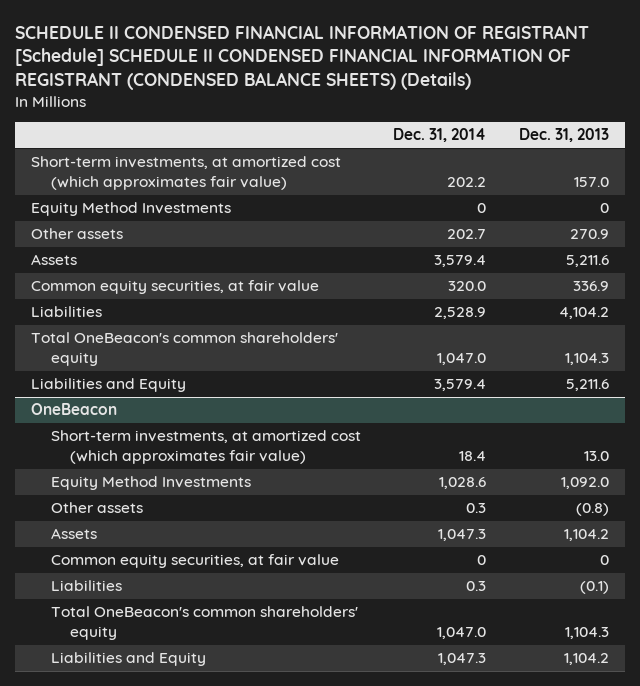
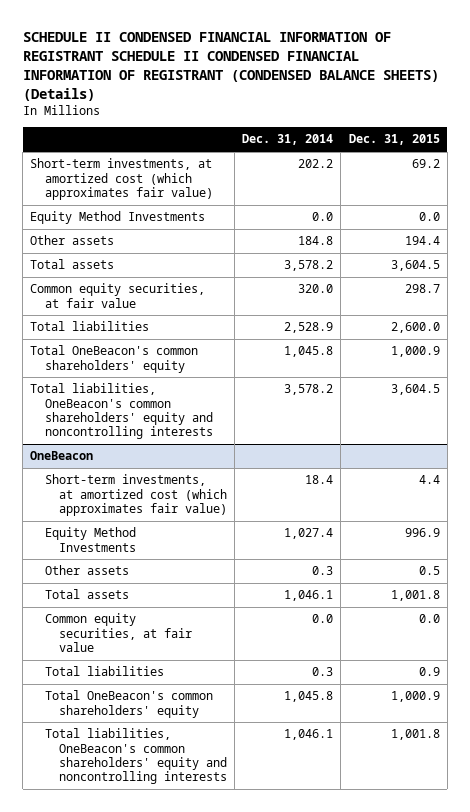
- SCHEDULE II CONDENSED FINANCIAL INFORMATION OF REGISTRANT [Schedule] SCHEDULE II CONDENSED FINANCIAL INFORMATION OF REGISTRANT (CONDENSED BALANCE SHEETS) (Details)
+ SCHEDULE II CONDENSED FINANCIAL INFORMATION OF REGISTRANT SCHEDULE II CONDENSED FINANCIAL INFORMATION OF REGISTRANT (CONDENSED BALANCE SHEETS) (Details)
- | Dec. 31, 2014 | Dec. 31, 2013
+ | Dec. 31, 2014 | Dec. 31, 2015
- Equity Method Investments | 0 | 0
- Other assets | 202.7 | 270.9
- Assets | 3,579.4 | 5,211.6
+ Equity Method Investments | 0.0 | 0.0
+ Other assets | 184.8 | 194.4
+ Total assets | 3,578.2 | 3,604.5
- Liabilities | 2,528.9 | 4,104.2
- Total OneBeacon's common shareholders' equity | 1,047.0 | 1,104.3
- Liabilities and Equity | 3,579.4 | 5,211.6
+ Total liabilities | 2,528.9 | 2,600.0
+ Total OneBeacon's common shareholders' equity | 1,045.8 | 1,000.9
+ Total liabilities, OneBeacon's common shareholders' equity and noncontrolling interests | 3,578.2 | 3,604.5
@ OneBeacon
- Equity Method Investments | 1,028.6 | 1,092.0
+ Equity Method Investments | 1,027.4 | 996.9
- Assets | 1,047.3 | 1,104.2
- Common equity securities, at fair value | 0 | 0
- Liabilities | 0.3 | (0.1)
- Total OneBeacon's common shareholders' equity | 1,047.0 | 1,104.3
- Liabilities and Equity | 1,047.3 | 1,104.2
+ Total assets | 1,046.1 | 1,001.8
+ Common equity securities, at fair value | 0.0 | 0.0
+ Total liabilities | 0.3 | 0.9
+ Total OneBeacon's common shareholders' equity | 1,045.8 | 1,000.9
+ Total liabilities, OneBeacon's common shareholders' equity and noncontrolling interests | 1,046.1 | 1,001.8

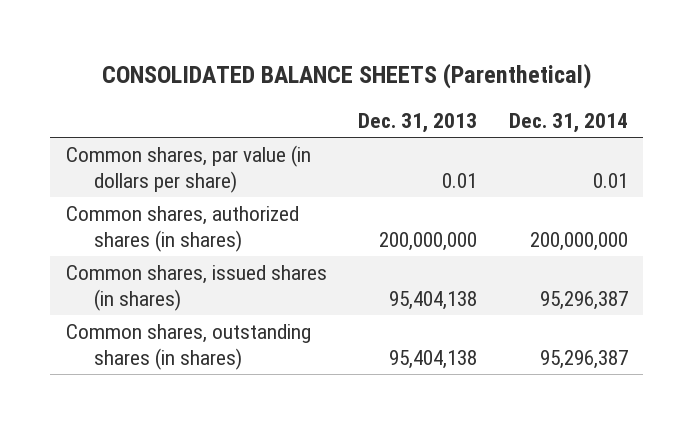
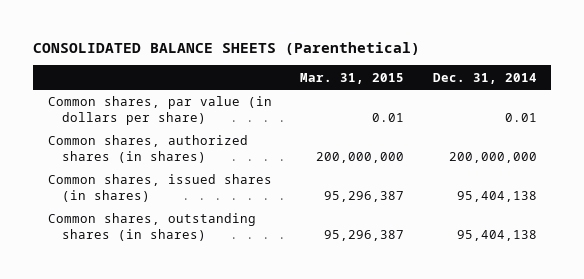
- | Dec. 31, 2013 | Dec. 31, 2014
+ | Mar. 31, 2015 | Dec. 31, 2014
- Common shares, issued shares (in shares) | 95,404,138 | 95,296,387
- Common shares, outstanding shares (in shares) | 95,404,138 | 95,296,387
+ Common shares, issued shares (in shares) | 95,296,387 | 95,404,138
+ Common shares, outstanding shares (in shares) | 95,296,387 | 95,404,138

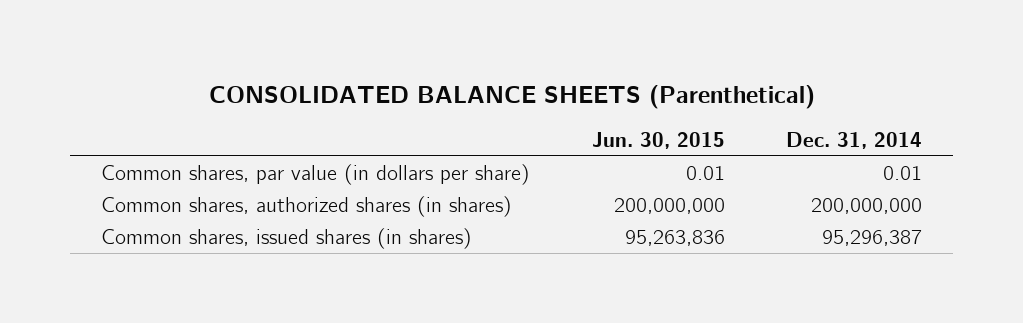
- | Mar. 31, 2015 | Dec. 31, 2014
+ | Jun. 30, 2015 | Dec. 31, 2014
- Common shares, issued shares (in shares) | 95,296,387 | 95,404,138
- Common shares, outstanding shares (in shares) | 95,296,387 | 95,404,138
+ Common shares, issued shares (in shares) | 95,263,836 | 95,296,387

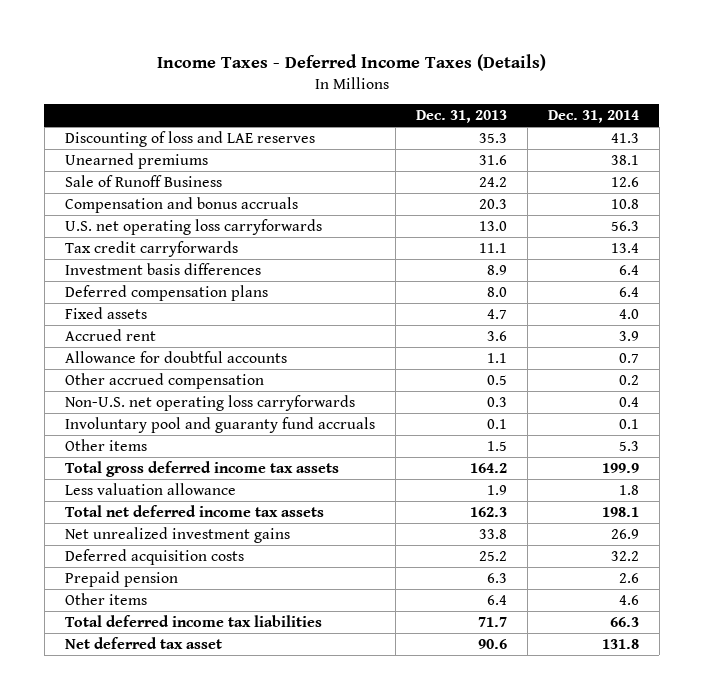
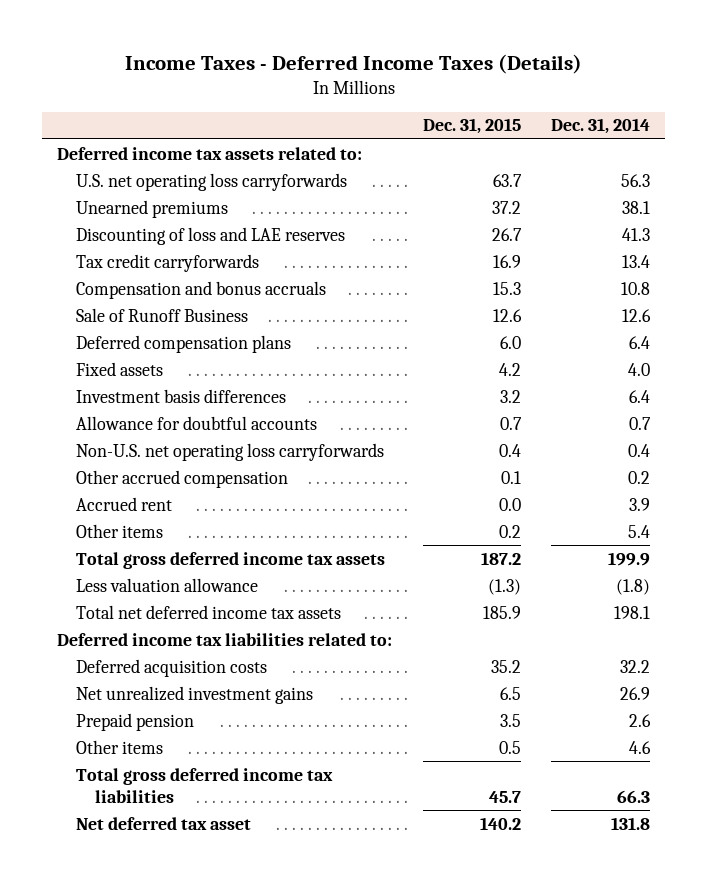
- | Dec. 31, 2013 | Dec. 31, 2014
+ | Dec. 31, 2015 | Dec. 31, 2014
+ Deferred income tax assets related to:
moved down: Unearned premiums | 37.2 | 38.1
moved down: Discounting of loss and LAE reserves | 26.7 | 41.3
moved down: Compensation and bonus accruals | 15.3 | 10.8
moved down: Sale of Runoff Business | 12.6 | 12.6
moved down: Investment basis differences | 3.2 | 6.4
- Involuntary pool and guaranty fund accruals | 0.1 | 0.1
- Other items | 1.5 | 5.3
moved down: Other accrued compensation | 0.1 | 0.2
moved down: Accrued rent | 0.0 | 3.9
+ Other items | 0.2 | 5.4
- Less valuation allowance | 1.9 | 1.8
+ Less valuation allowance | (1.3) | (1.8)
+ Deferred income tax liabilities related to:
moved down: Net unrealized investment gains | 6.5 | 26.9
- Total deferred income tax liabilities | 71.7 | 66.3
+ Total gross deferred income tax liabilities | 45.7 | 66.3

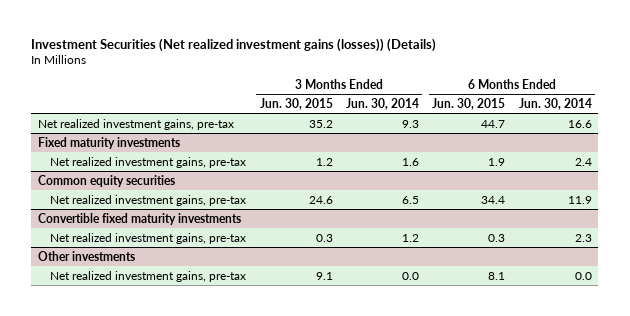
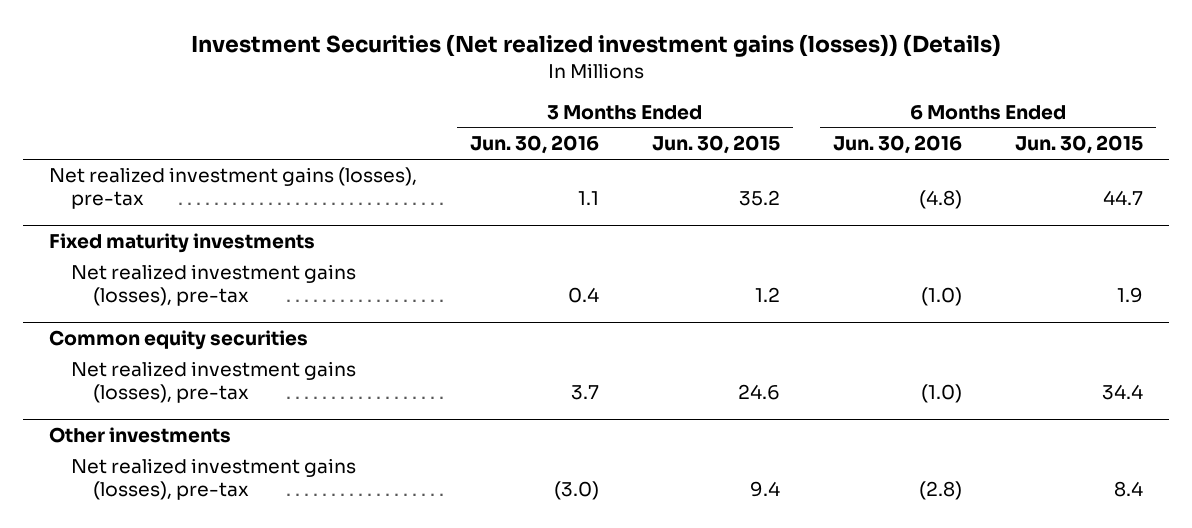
- | 3 Months Ended Jun. 30, 2015 | 3 Months Ended Jun. 30, 2014 | 6 Months Ended Jun. 30, 2015 | 6 Months Ended Jun. 30, 2014
+ | 3 Months Ended Jun. 30, 2016 | 3 Months Ended Jun. 30, 2015 | 6 Months Ended Jun. 30, 2016 | 6 Months Ended Jun. 30, 2015
- Net realized investment gains, pre-tax | 35.2 | 9.3 | 44.7 | 16.6
+ Net realized investment gains (losses), pre-tax | 1.1 | 35.2 | (4.8) | 44.7
@ Fixed maturity investments
- Net realized investment gains, pre-tax | 1.2 | 1.6 | 1.9 | 2.4
+ Net realized investment gains (losses), pre-tax | 0.4 | 1.2 | (1.0) | 1.9
@ Common equity securities
- Net realized investment gains, pre-tax | 24.6 | 6.5 | 34.4 | 11.9
- Convertible fixed maturity investments
- Net realized investment gains, pre-tax | 0.3 | 1.2 | 0.3 | 2.3
@ Common equity securities
+ Net realized investment gains (losses), pre-tax | 3.7 | 24.6 | (1.0) | 34.4
@ Other investments
- Net realized investment gains, pre-tax | 9.1 | 0.0 | 8.1 | 0.0
+ Net realized investment gains (losses), pre-tax | (3.0) | 9.4 | (2.8) | 8.4

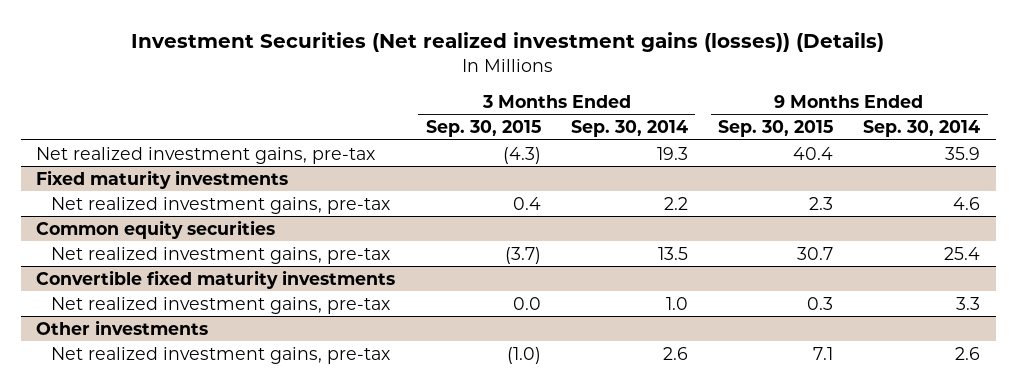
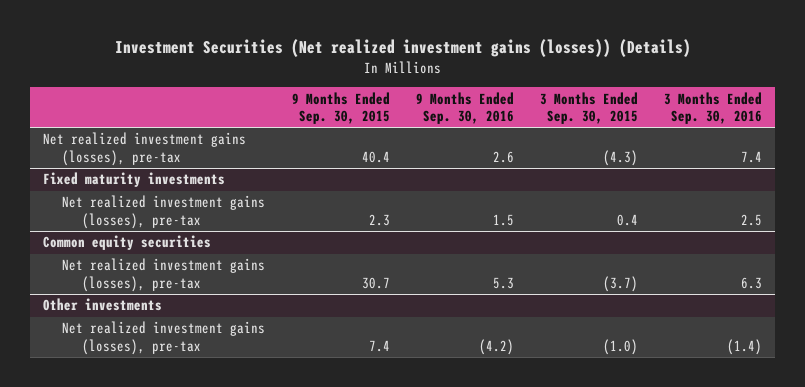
- | 3 Months Ended Sep. 30, 2015 | 3 Months Ended Sep. 30, 2014 | 9 Months Ended Sep. 30, 2015 | 9 Months Ended Sep. 30, 2014
+ | 9 Months Ended Sep. 30, 2015 | 9 Months Ended Sep. 30, 2016 | 3 Months Ended Sep. 30, 2015 | 3 Months Ended Sep. 30, 2016
- Net realized investment gains, pre-tax | (4.3) | 19.3 | 40.4 | 35.9
+ Net realized investment gains (losses), pre-tax | 40.4 | 2.6 | (4.3) | 7.4
@ Fixed maturity investments
- Net realized investment gains, pre-tax | 0.4 | 2.2 | 2.3 | 4.6
+ Net realized investment gains (losses), pre-tax | 2.3 | 1.5 | 0.4 | 2.5
@ Common equity securities
- Net realized investment gains, pre-tax | (3.7) | 13.5 | 30.7 | 25.4
- Convertible fixed maturity investments
- Net realized investment gains, pre-tax | 0.0 | 1.0 | 0.3 | 3.3
@ Common equity securities
+ Net realized investment gains (losses), pre-tax | 30.7 | 5.3 | (3.7) | 6.3
@ Other investments
- Net realized investment gains, pre-tax | (1.0) | 2.6 | 7.1 | 2.6
+ Net realized investment gains (losses), pre-tax | 7.4 | (4.2) | (1.0) | (1.4)

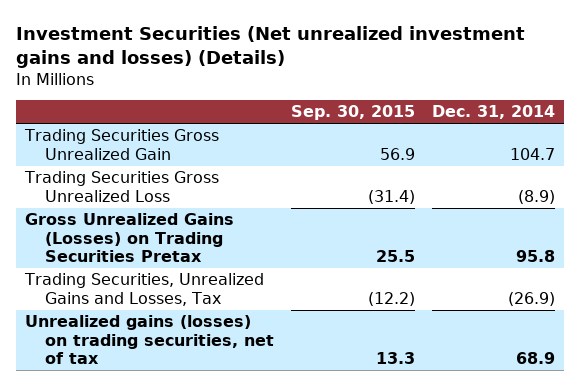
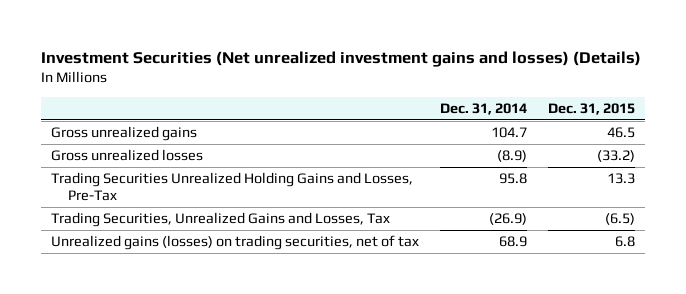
- | Sep. 30, 2015 | Dec. 31, 2014
+ | Dec. 31, 2014 | Dec. 31, 2015
- Trading Securities Gross Unrealized Gain | 56.9 | 104.7
- Trading Securities Gross Unrealized Loss | (31.4) | (8.9)
- Gross Unrealized Gains (Losses) on Trading Securities Pretax | 25.5 | 95.8
+ Gross unrealized gains | 104.7 | 46.5
+ Gross unrealized losses | (8.9) | (33.2)
+ Trading Securities Unrealized Holding Gains and Losses, Pre-Tax | 95.8 | 13.3

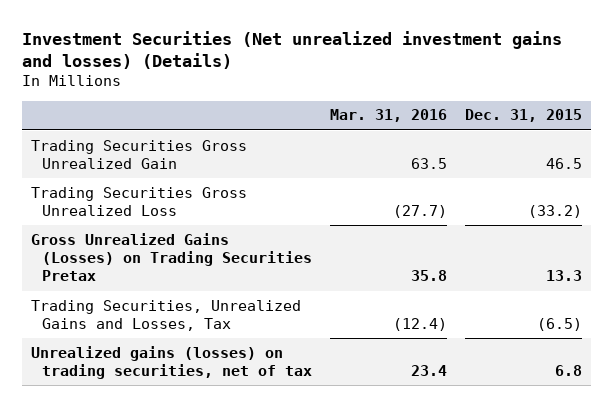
- | Dec. 31, 2014 | Dec. 31, 2015
+ | Mar. 31, 2016 | Dec. 31, 2015
- Gross unrealized gains | 104.7 | 46.5
- Gross unrealized losses | (8.9) | (33.2)
- Trading Securities Unrealized Holding Gains and Losses, Pre-Tax | 95.8 | 13.3
+ Trading Securities Gross Unrealized Gain | 63.5 | 46.5
+ Trading Securities Gross Unrealized Loss | (27.7) | (33.2)
+ Gross Unrealized Gains (Losses) on Trading Securities Pretax | 35.8 | 13.3

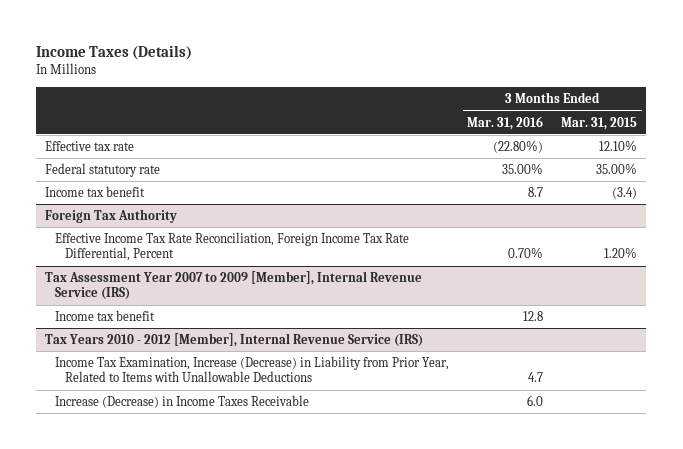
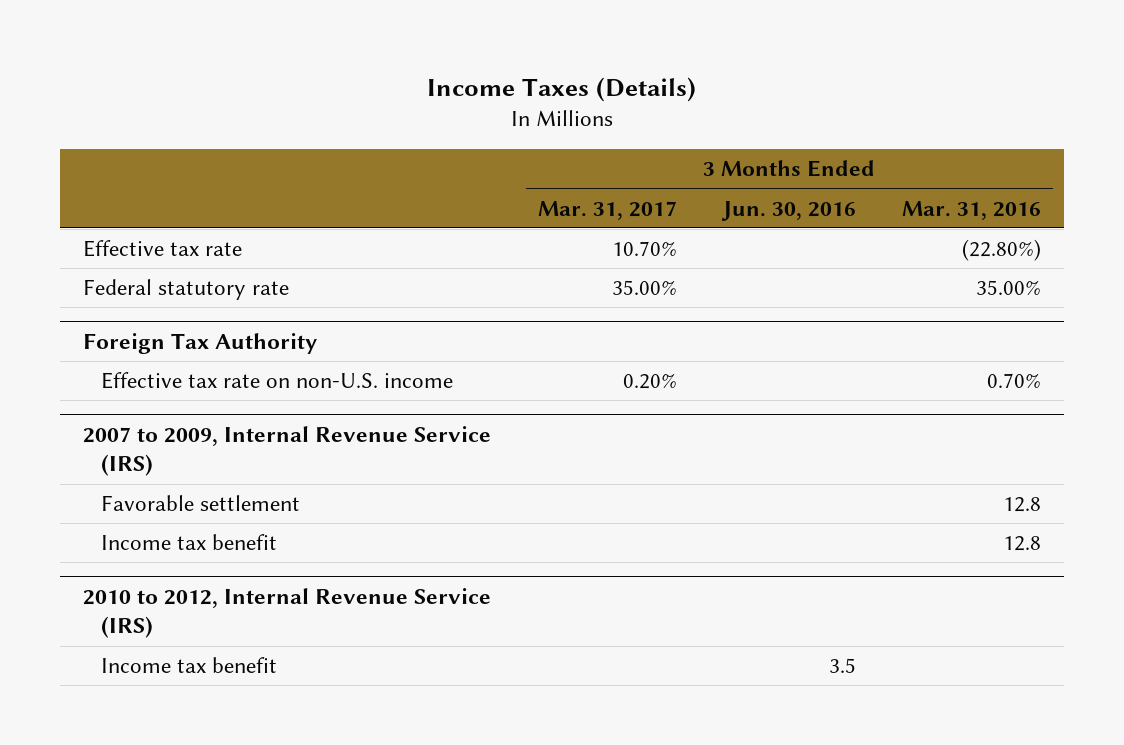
- | 3 Months Ended Mar. 31, 2016 | 3 Months Ended Mar. 31, 2015
+ | 3 Months Ended Mar. 31, 2017 | 3 Months Ended Jun. 30, 2016 | 3 Months Ended Mar. 31, 2016
- Income tax benefit | 8.7 | (3.4)
@ Foreign Tax Authority
- Effective Income Tax Rate Reconciliation, Foreign Income Tax Rate Differential, Percent | 0.70% | 1.20%
- Tax Assessment Year 2007 to 2009 [Member], Internal Revenue Service (IRS)
@ Foreign Tax Authority
+ Effective tax rate on non-U.S. income | 0.20% | | 0.70%
+ 2007 to 2009, Internal Revenue Service (IRS)
+ Favorable settlement | | | 12.8
- Tax Years 2010 - 2012 [Member], Internal Revenue Service (IRS)
- Income Tax Examination, Increase (Decrease) in Liability from Prior Year, Related to Items with Unallowable Deductions | 4.7 |
- Increase (Decrease) in Income Taxes Receivable | 6.0 |
+ 2010 to 2012, Internal Revenue Service (IRS)
+ Income tax benefit | | 3.5 |

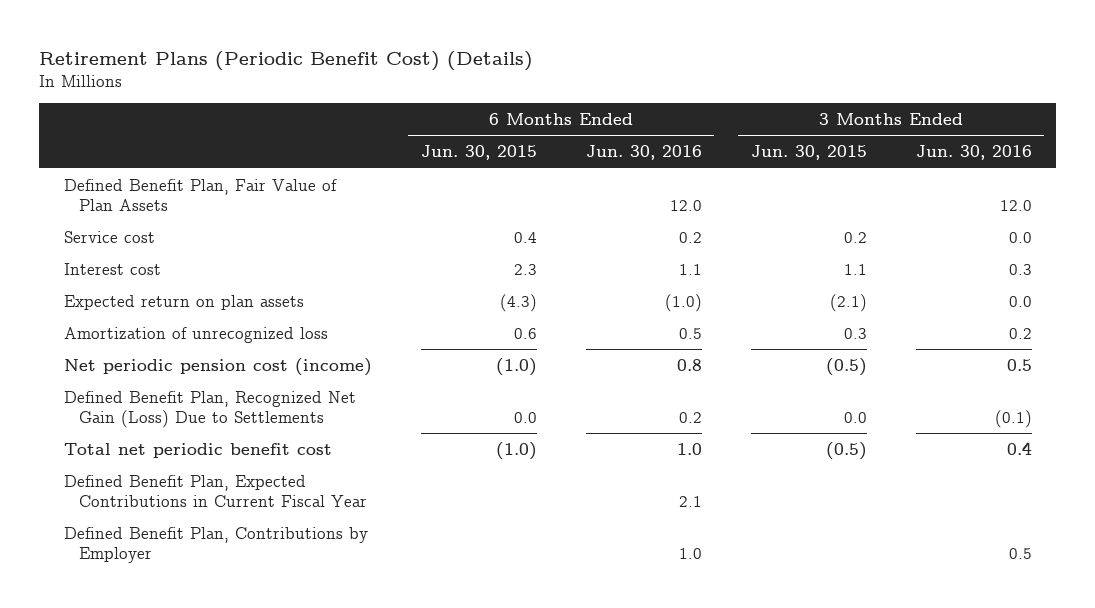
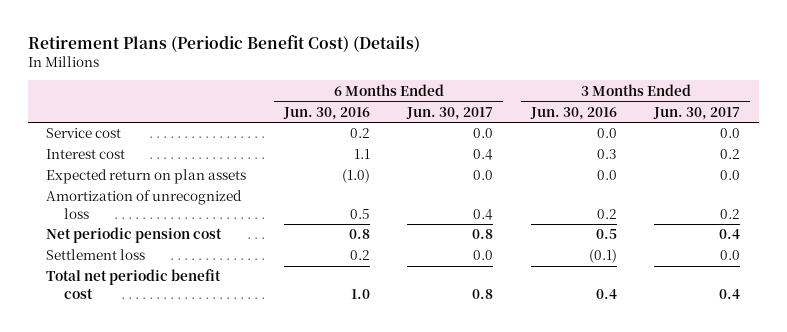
- | 6 Months Ended Jun. 30, 2015 | 6 Months Ended Jun. 30, 2016 | 3 Months Ended Jun. 30, 2015 | 3 Months Ended Jun. 30, 2016
+ | 6 Months Ended Jun. 30, 2016 | 6 Months Ended Jun. 30, 2017 | 3 Months Ended Jun. 30, 2016 | 3 Months Ended Jun. 30, 2017
- Defined Benefit Plan, Fair Value of Plan Assets | | 12.0 | | 12.0
- Net periodic pension cost (income) | (1.0) | 0.8 | (0.5) | 0.5
- Defined Benefit Plan, Recognized Net Gain (Loss) Due to Settlements | 0.0 | 0.2 | 0.0 | (0.1)
+ Net periodic pension cost | 0.8 | 0.8 | 0.5 | 0.4
+ Settlement loss | 0.2 | 0.0 | (0.1) | 0.0
- Defined Benefit Plan, Expected Contributions in Current Fiscal Year | | 2.1 | |
- Defined Benefit Plan, Contributions by Employer | | 1.0 | | 0.5

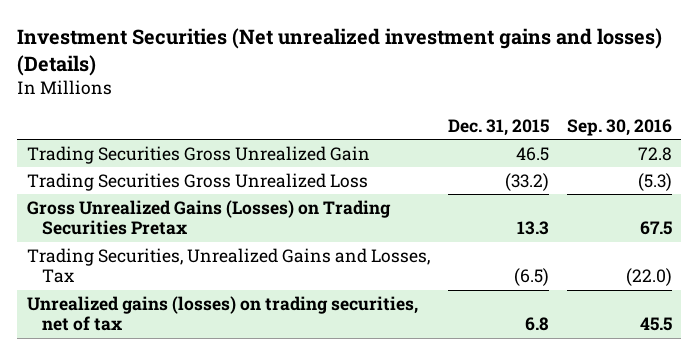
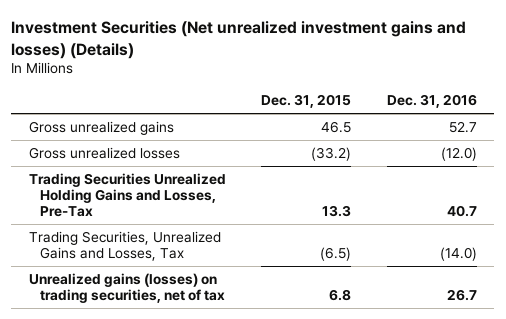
- | Dec. 31, 2015 | Sep. 30, 2016
+ | Dec. 31, 2015 | Dec. 31, 2016
- Trading Securities Gross Unrealized Gain | 46.5 | 72.8
- Trading Securities Gross Unrealized Loss | (33.2) | (5.3)
- Gross Unrealized Gains (Losses) on Trading Securities Pretax | 13.3 | 67.5
+ Gross unrealized gains | 46.5 | 52.7
+ Gross unrealized losses | (33.2) | (12.0)
+ Trading Securities Unrealized Holding Gains and Losses, Pre-Tax | 13.3 | 40.7

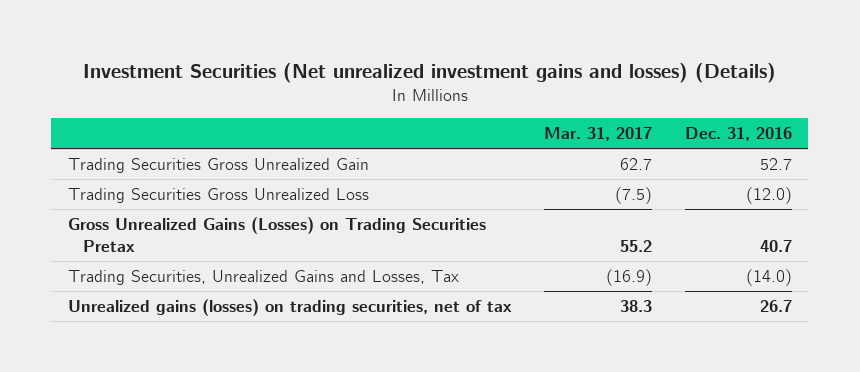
- | Dec. 31, 2015 | Dec. 31, 2016
+ | Mar. 31, 2017 | Dec. 31, 2016
- Gross unrealized gains | 46.5 | 52.7
- Gross unrealized losses | (33.2) | (12.0)
- Trading Securities Unrealized Holding Gains and Losses, Pre-Tax | 13.3 | 40.7
+ Trading Securities Gross Unrealized Gain | 62.7 | 52.7
+ Trading Securities Gross Unrealized Loss | (7.5) | (12.0)
+ Gross Unrealized Gains (Losses) on Trading Securities Pretax | 55.2 | 40.7

